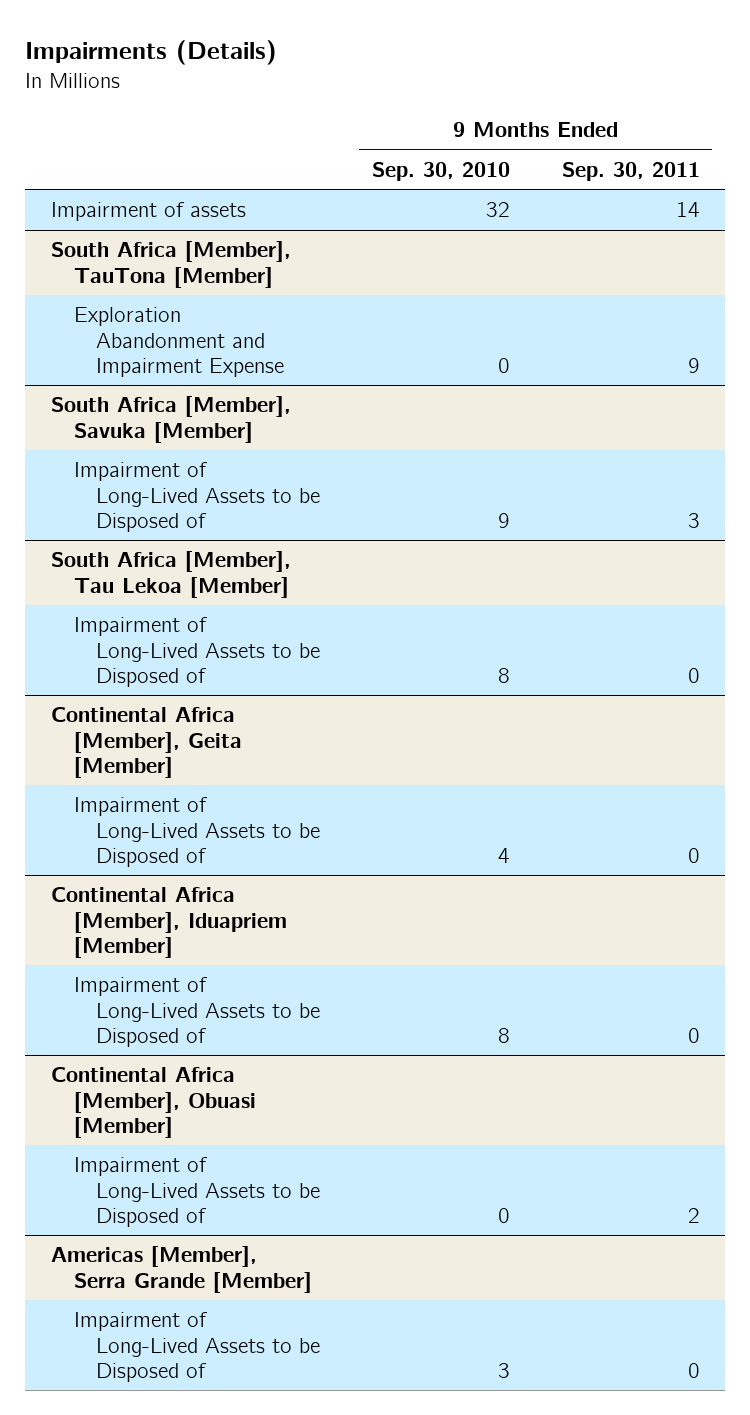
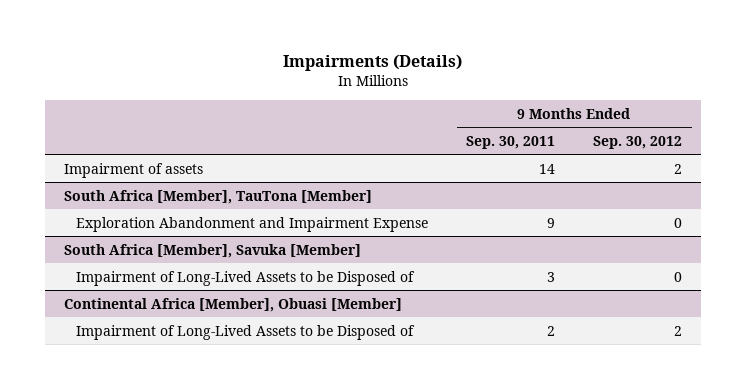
- | 9 Months Ended Sep. 30, 2010 | 9 Months Ended Sep. 30, 2011
+ | 9 Months Ended Sep. 30, 2011 | 9 Months Ended Sep. 30, 2012
- South Africa [Member], Tau Lekoa [Member]
- Impairment of Long-Lived Assets to be Disposed of | 8 | 0
- Continental Africa [Member], Geita [Member]
- Impairment of Long-Lived Assets to be Disposed of | 4 | 0
- Continental Africa [Member], Iduapriem [Member]
- Impairment of Long-Lived Assets to be Disposed of | 8 | 0
- Americas [Member], Serra Grande [Member]
- Impairment of Long-Lived Assets to be Disposed of | 3 | 0

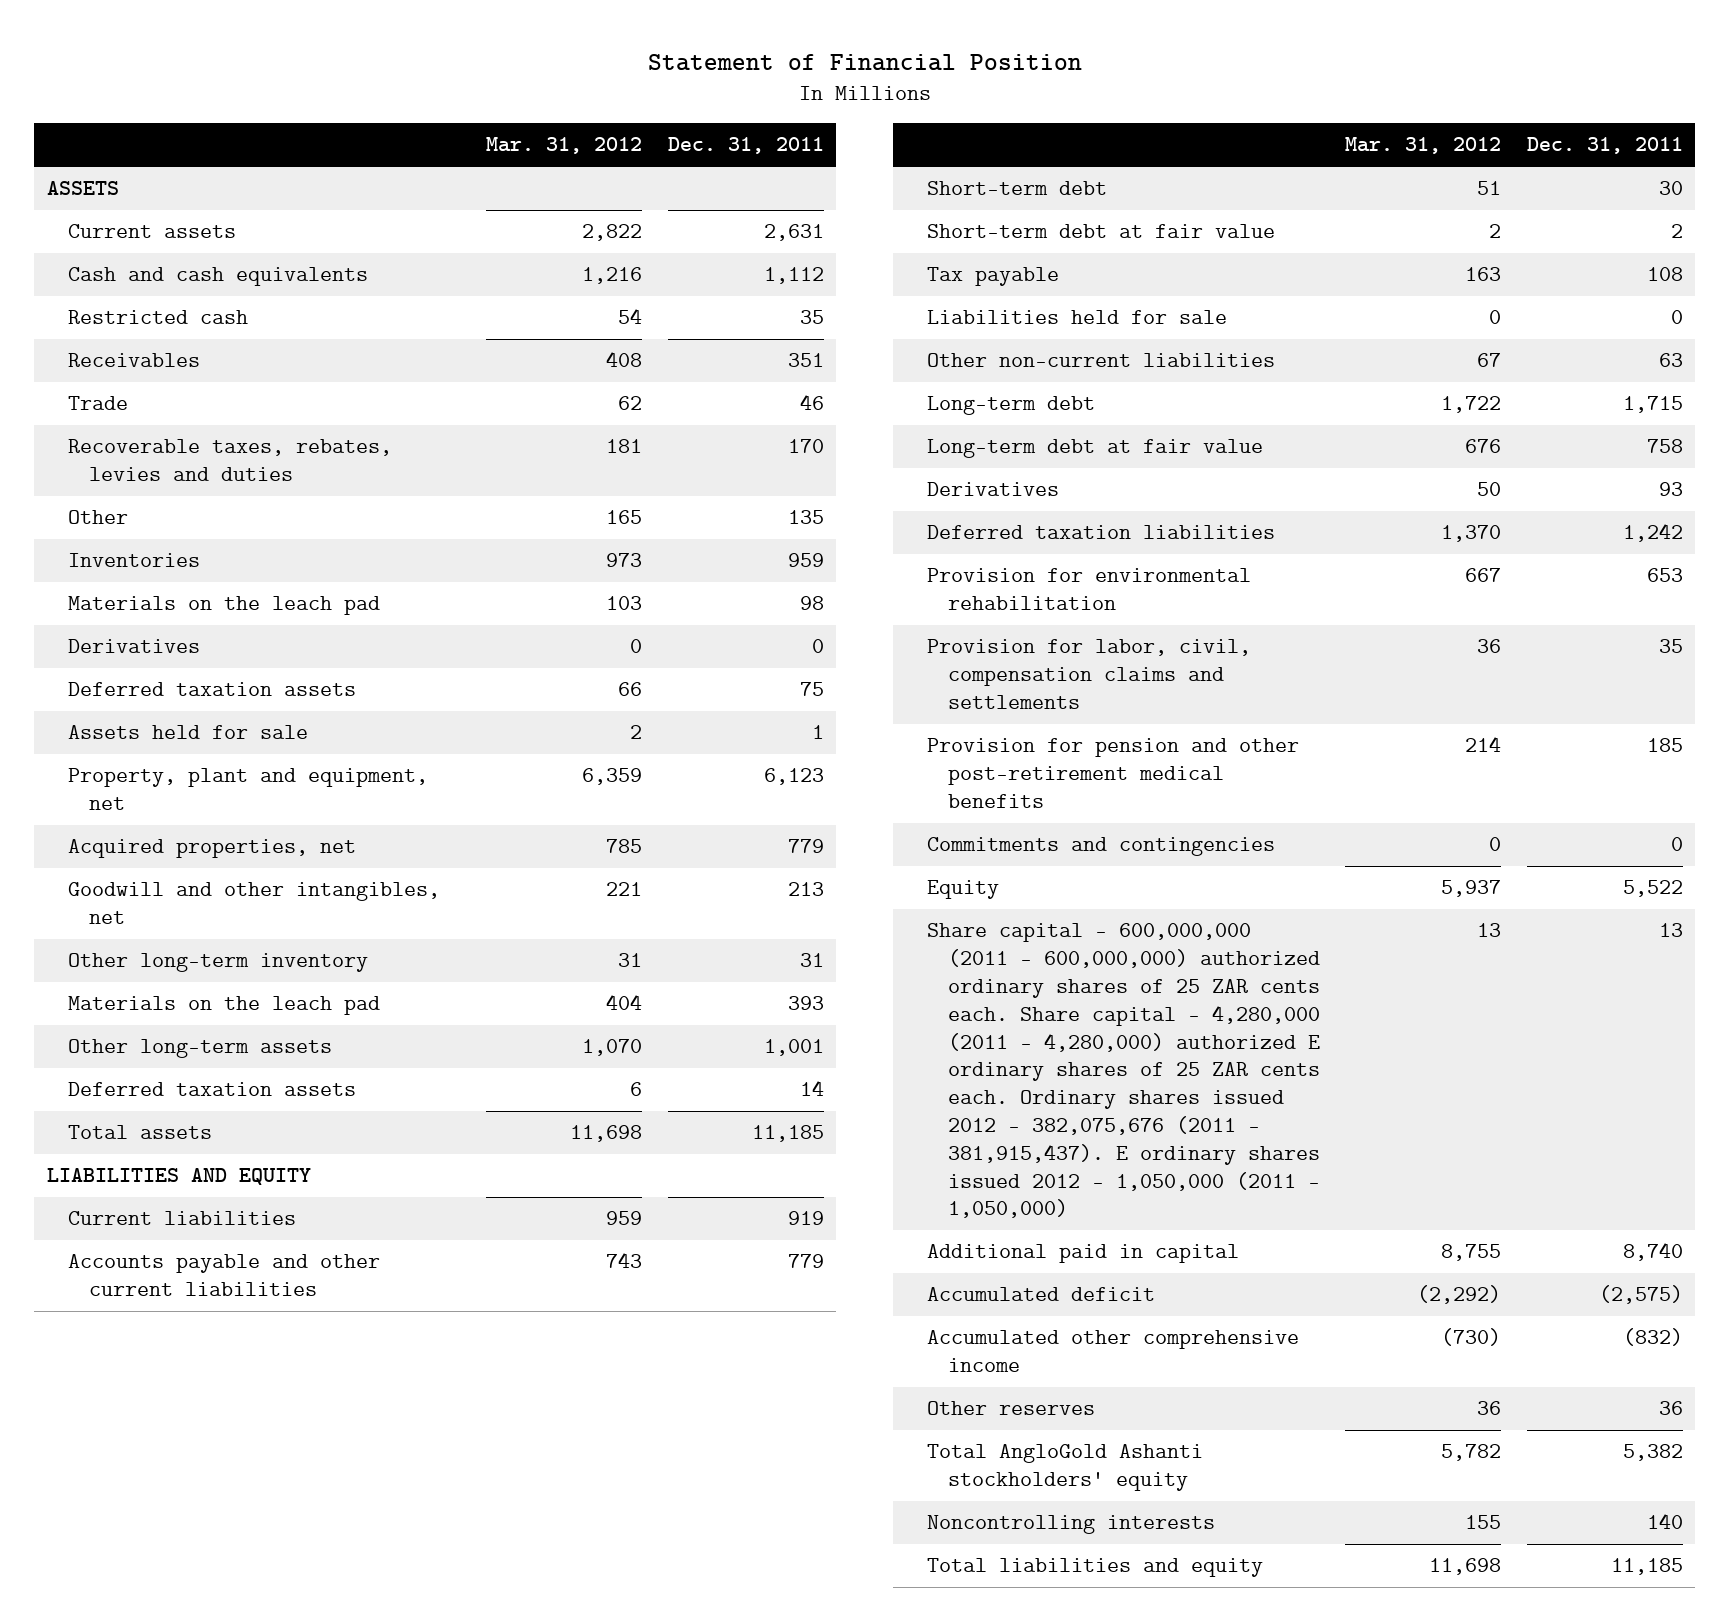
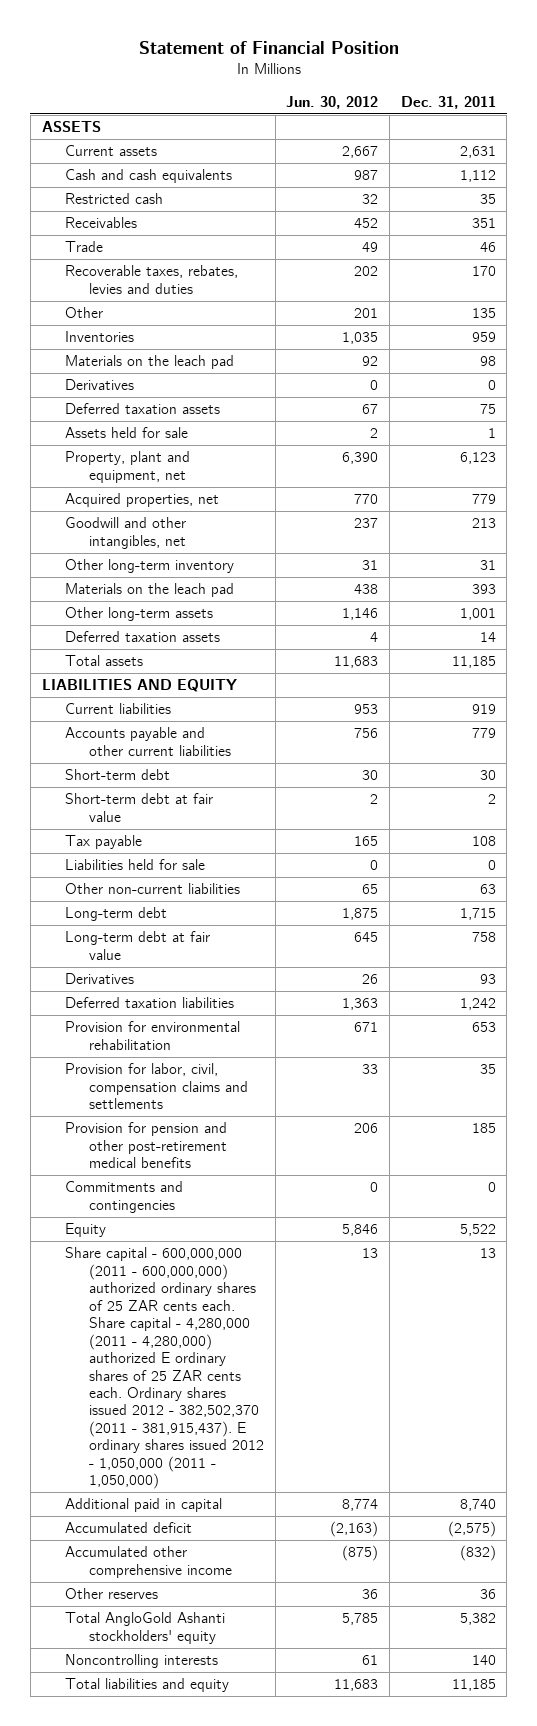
- | Mar. 31, 2012 | Dec. 31, 2011
+ | Jun. 30, 2012 | Dec. 31, 2011
- Share capital - 600,000,000 (2011 - 600,000,000) authorized ordinary shares of 25 ZAR cents each. Share capital - 4,280,000 (2011 - 4,280,000) authorized E ordinary shares of 25 ZAR cents each. Ordinary shares issued 2012 - 382,075,676 (2011 - 381,915,437). E ordinary shares issued 2012 - 1,050,000 (2011 - 1,050,000) | 13 | 13
+ Share capital - 600,000,000 (2011 - 600,000,000) authorized ordinary shares of 25 ZAR cents each. Share capital - 4,280,000 (2011 - 4,280,000) authorized E ordinary shares of 25 ZAR cents each. Ordinary shares issued 2012 - 382,502,370 (2011 - 381,915,437). E ordinary shares issued 2012 - 1,050,000 (2011 - 1,050,000) | 13 | 13

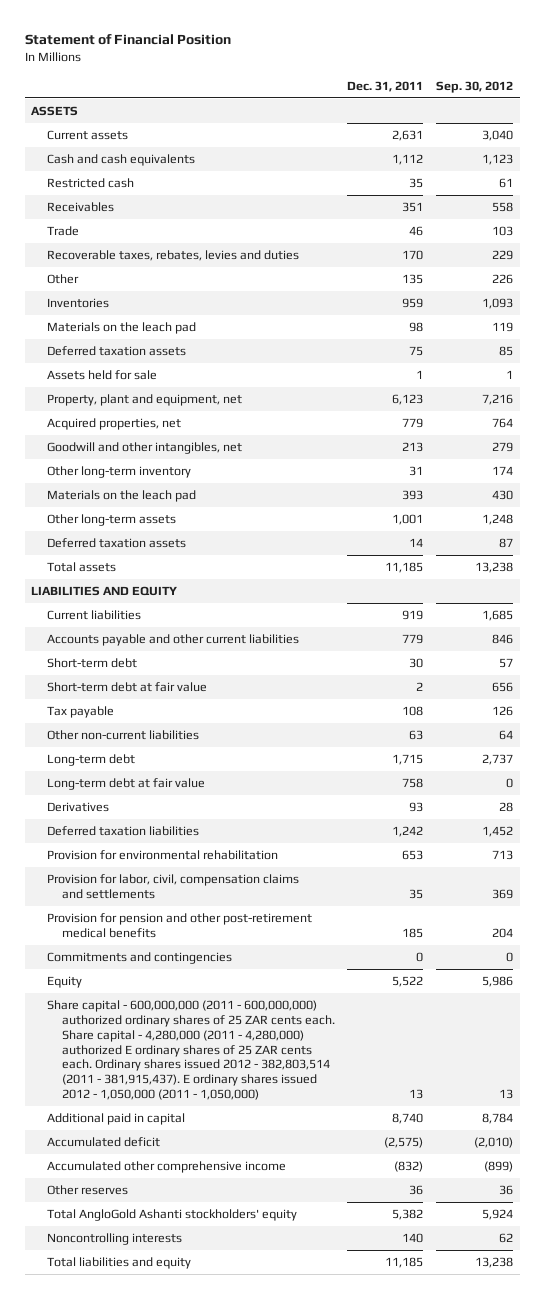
- | Jun. 30, 2012 | Dec. 31, 2011
+ | Dec. 31, 2011 | Sep. 30, 2012
- Derivatives | 0 | 0
- Liabilities held for sale | 0 | 0
- Share capital - 600,000,000 (2011 - 600,000,000) authorized ordinary shares of 25 ZAR cents each. Share capital - 4,280,000 (2011 - 4,280,000) authorized E ordinary shares of 25 ZAR cents each. Ordinary shares issued 2012 - 382,502,370 (2011 - 381,915,437). E ordinary shares issued 2012 - 1,050,000 (2011 - 1,050,000) | 13 | 13
+ Share capital - 600,000,000 (2011 - 600,000,000) authorized ordinary shares of 25 ZAR cents each. Share capital - 4,280,000 (2011 - 4,280,000) authorized E ordinary shares of 25 ZAR cents each. Ordinary shares issued 2012 - 382,803,514 (2011 - 381,915,437). E ordinary shares issued 2012 - 1,050,000 (2011 - 1,050,000) | 13 | 13

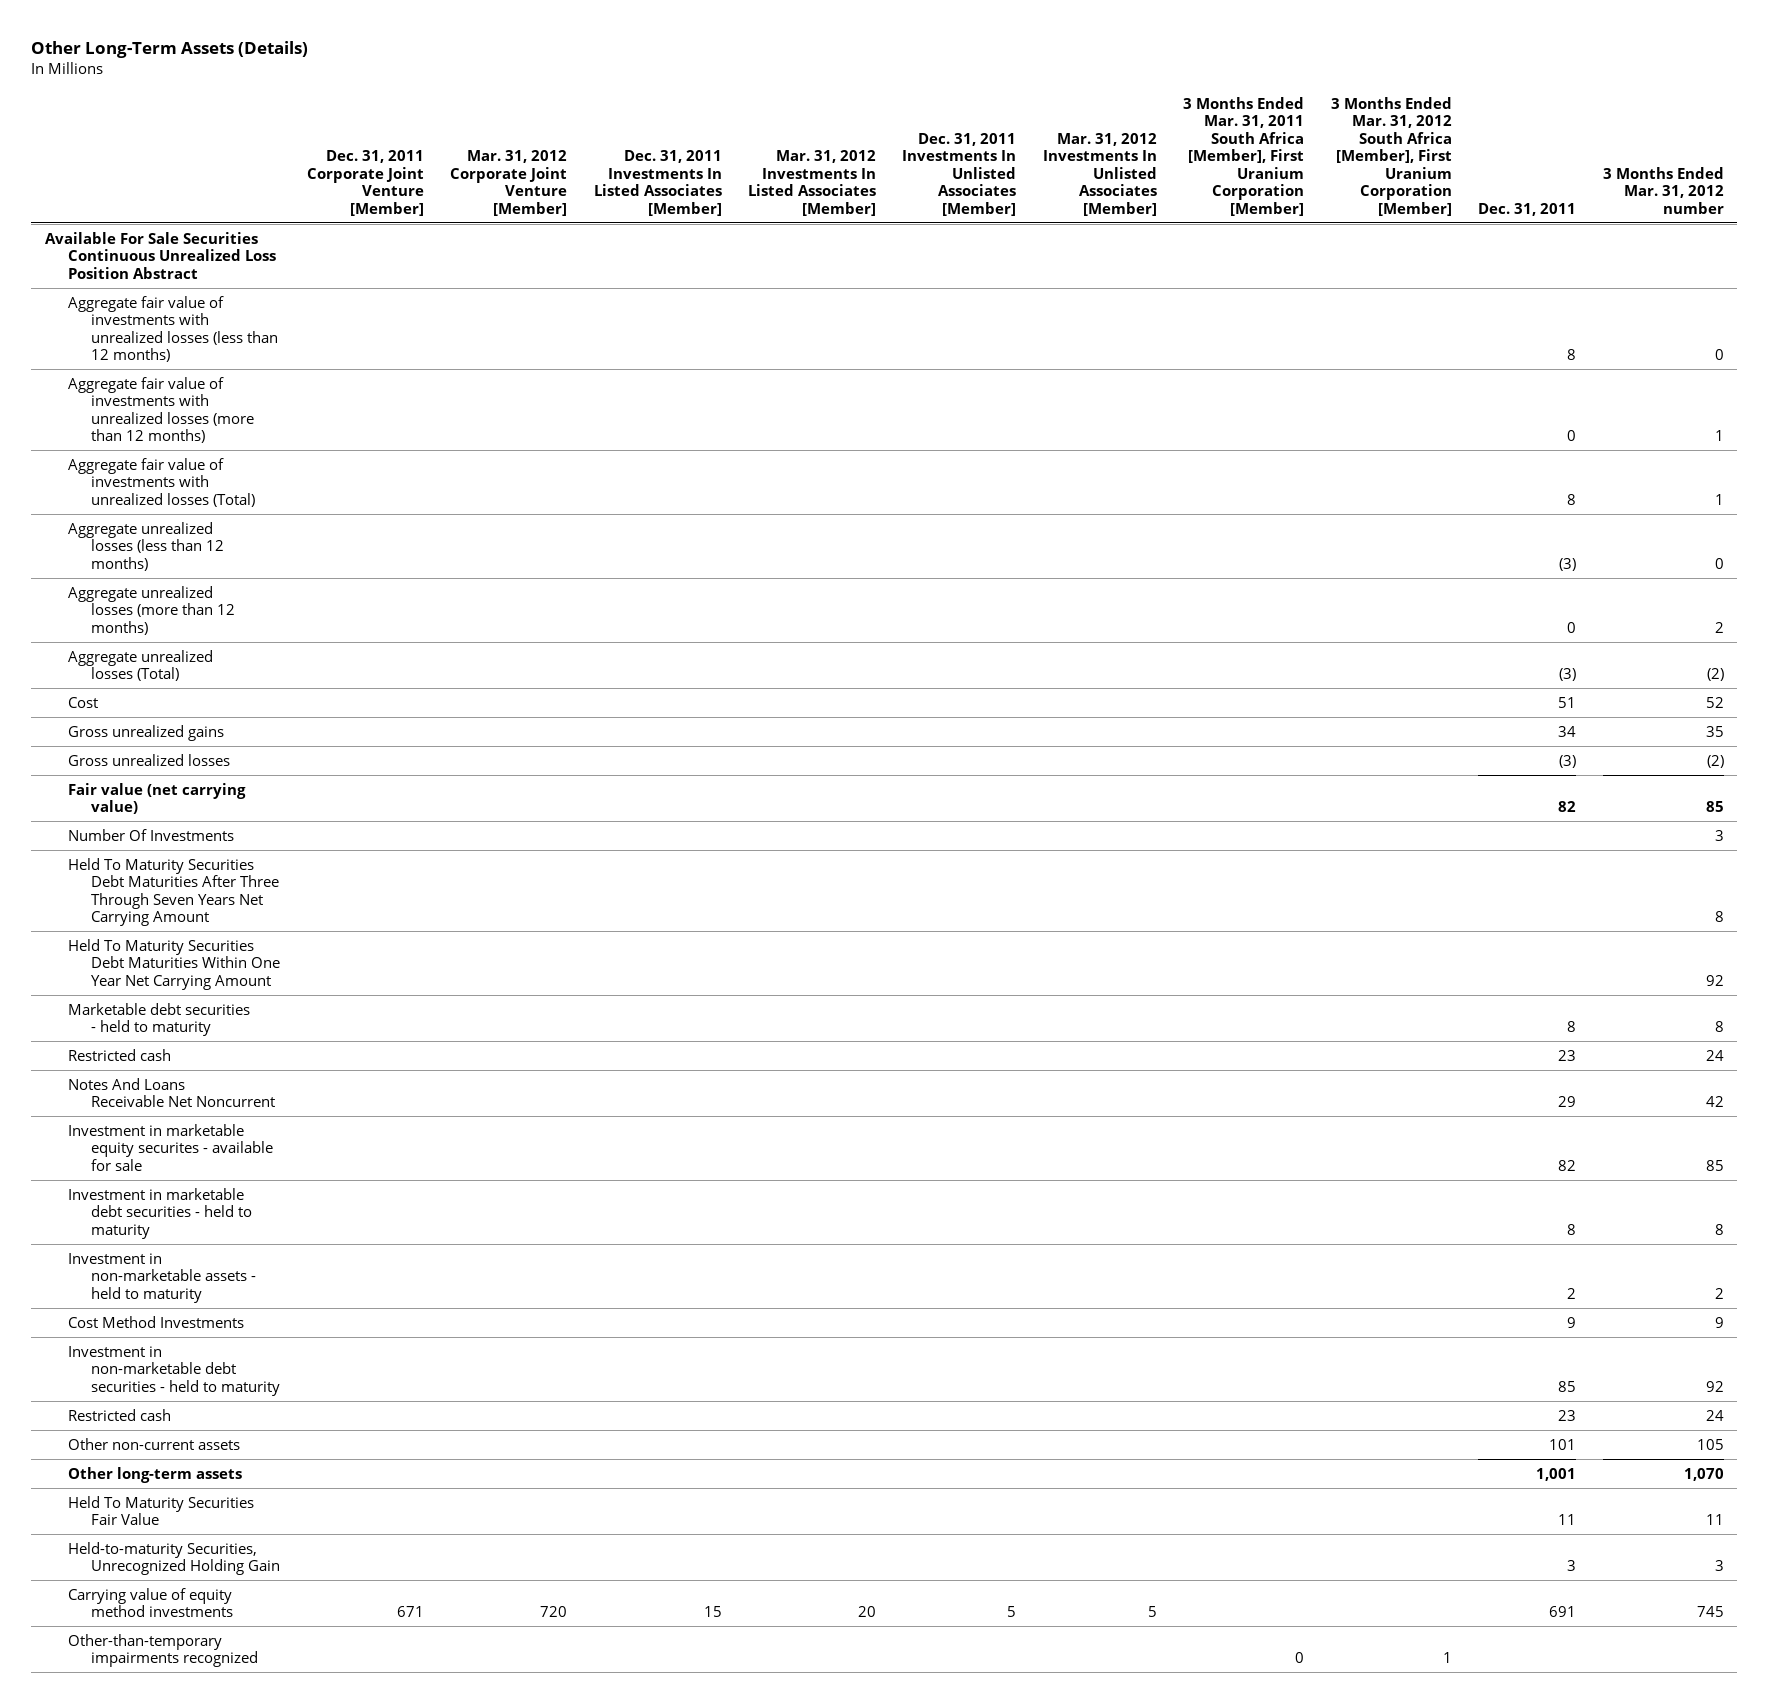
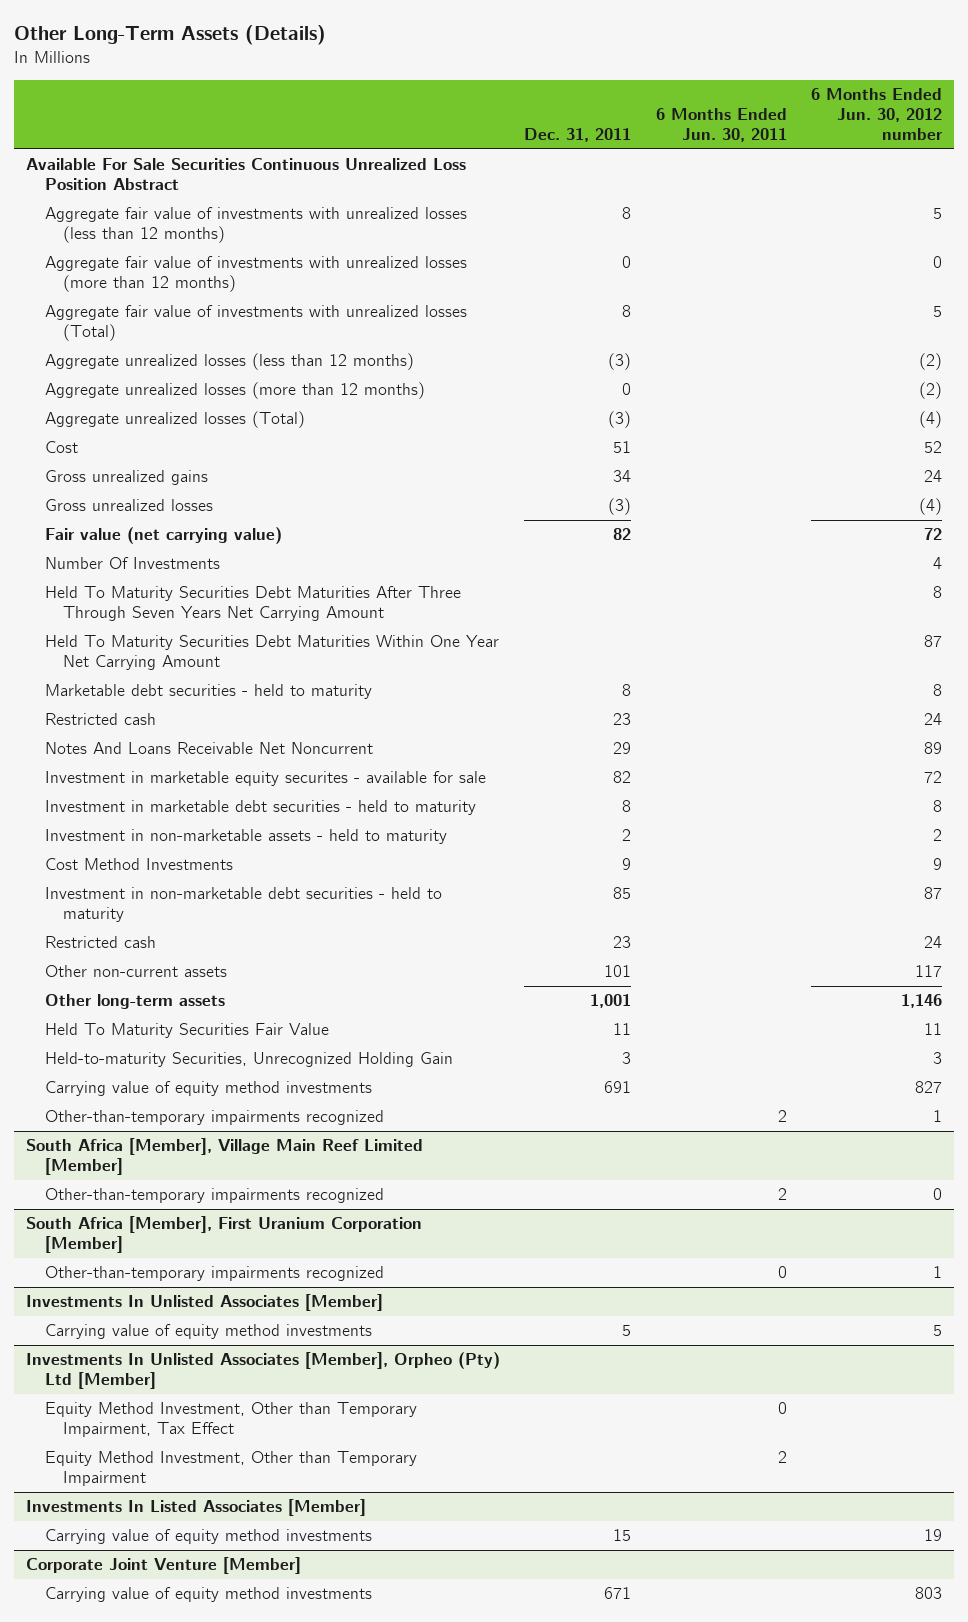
- | Dec. 31, 2011 Corporate Joint Venture [Member] | Mar. 31, 2012 Corporate Joint Venture [Member] | Dec. 31, 2011 Investments In Listed Associates [Member] | Mar. 31, 2012 Investments In Listed Associates [Member] | Dec. 31, 2011 Investments In Unlisted Associates [Member] | Mar. 31, 2012 Investments In Unlisted Associates [Member] | 3 Months Ended Mar. 31, 2011 South Africa [Member], First Uranium Corporation [Member] | 3 Months Ended Mar. 31, 2012 South Africa [Member], First Uranium Corporation [Member] | Dec. 31, 2011 | 3 Months Ended Mar. 31, 2012 number
+ | Dec. 31, 2011 | 6 Months Ended Jun. 30, 2011 | 6 Months Ended Jun. 30, 2012 number
+ South Africa [Member], Village Main Reef Limited [Member]
+ Other-than-temporary impairments recognized | | 2 | 0
+ South Africa [Member], First Uranium Corporation [Member]
+ Other-than-temporary impairments recognized | | 0 | 1
+ Investments In Unlisted Associates [Member]
+ Carrying value of equity method investments | 5 | | 5
+ Investments In Unlisted Associates [Member], Orpheo (Pty) Ltd [Member]
+ Equity Method Investment, Other than Temporary Impairment, Tax Effect | | 0 |
+ Equity Method Investment, Other than Temporary Impairment | | 2 |
+ Investments In Listed Associates [Member]
+ Carrying value of equity method investments | 15 | | 19
+ Corporate Joint Venture [Member]
+ Carrying value of equity method investments | 671 | | 803

